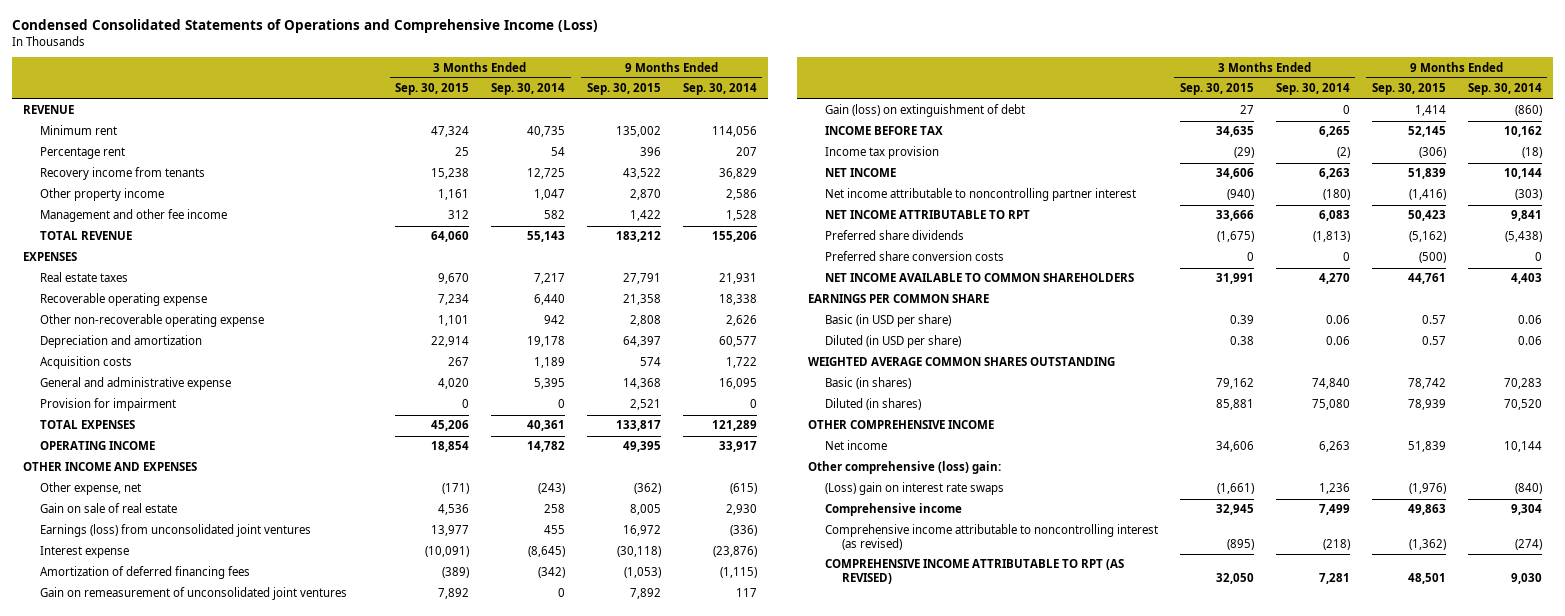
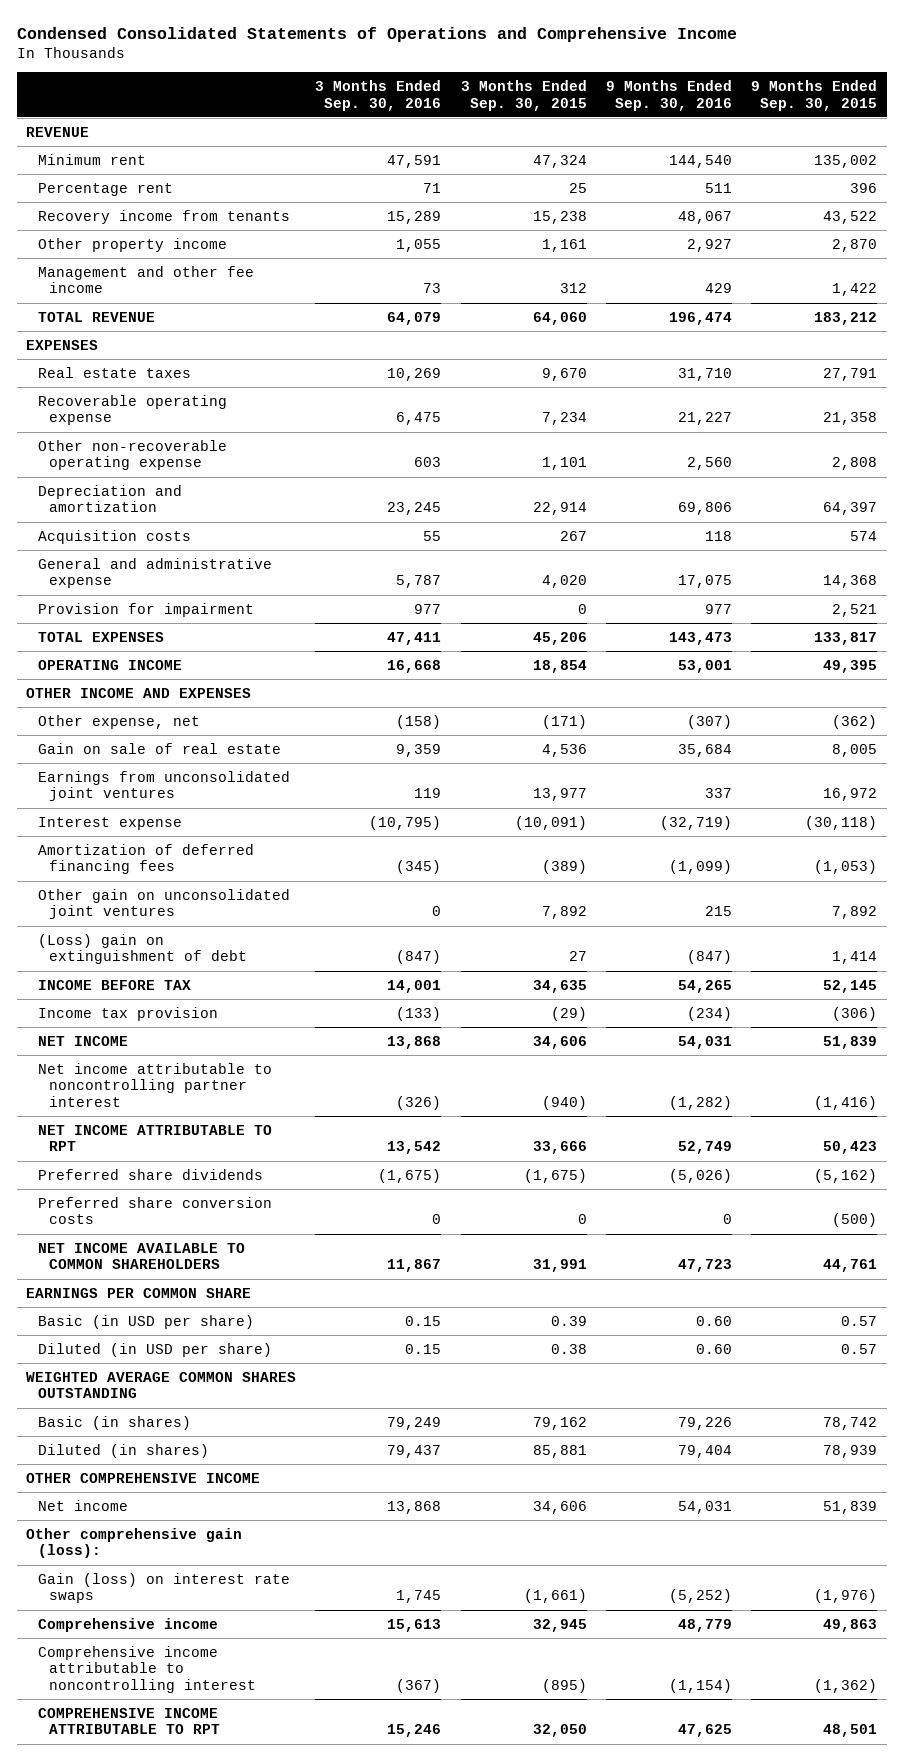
- Condensed Consolidated Statements of Operations and Comprehensive Income (Loss)
+ Condensed Consolidated Statements of Operations and Comprehensive Income
- | 3 Months Ended Sep. 30, 2015 | 3 Months Ended Sep. 30, 2014 | 9 Months Ended Sep. 30, 2015 | 9 Months Ended Sep. 30, 2014
+ | 3 Months Ended Sep. 30, 2016 | 3 Months Ended Sep. 30, 2015 | 9 Months Ended Sep. 30, 2016 | 9 Months Ended Sep. 30, 2015
- Earnings (loss) from unconsolidated joint ventures | 13,977 | 455 | 16,972 | (336)
+ Earnings from unconsolidated joint ventures | 119 | 13,977 | 337 | 16,972
- Gain on remeasurement of unconsolidated joint ventures | 7,892 | 0 | 7,892 | 117
- Gain (loss) on extinguishment of debt | 27 | 0 | 1,414 | (860)
+ Other gain on unconsolidated joint ventures | 0 | 7,892 | 215 | 7,892
+ (Loss) gain on extinguishment of debt | (847) | 27 | (847) | 1,414
- Other comprehensive (loss) gain:
- (Loss) gain on interest rate swaps | (1,661) | 1,236 | (1,976) | (840)
+ Other comprehensive gain (loss):
+ Gain (loss) on interest rate swaps | 1,745 | (1,661) | (5,252) | (1,976)
- Comprehensive income attributable to noncontrolling interest (as revised) | (895) | (218) | (1,362) | (274)
- COMPREHENSIVE INCOME ATTRIBUTABLE TO RPT (AS REVISED) | 32,050 | 7,281 | 48,501 | 9,030
+ Comprehensive income attributable to noncontrolling interest | (367) | (895) | (1,154) | (1,362)
+ COMPREHENSIVE INCOME ATTRIBUTABLE TO RPT | 15,246 | 32,050 | 47,625 | 48,501

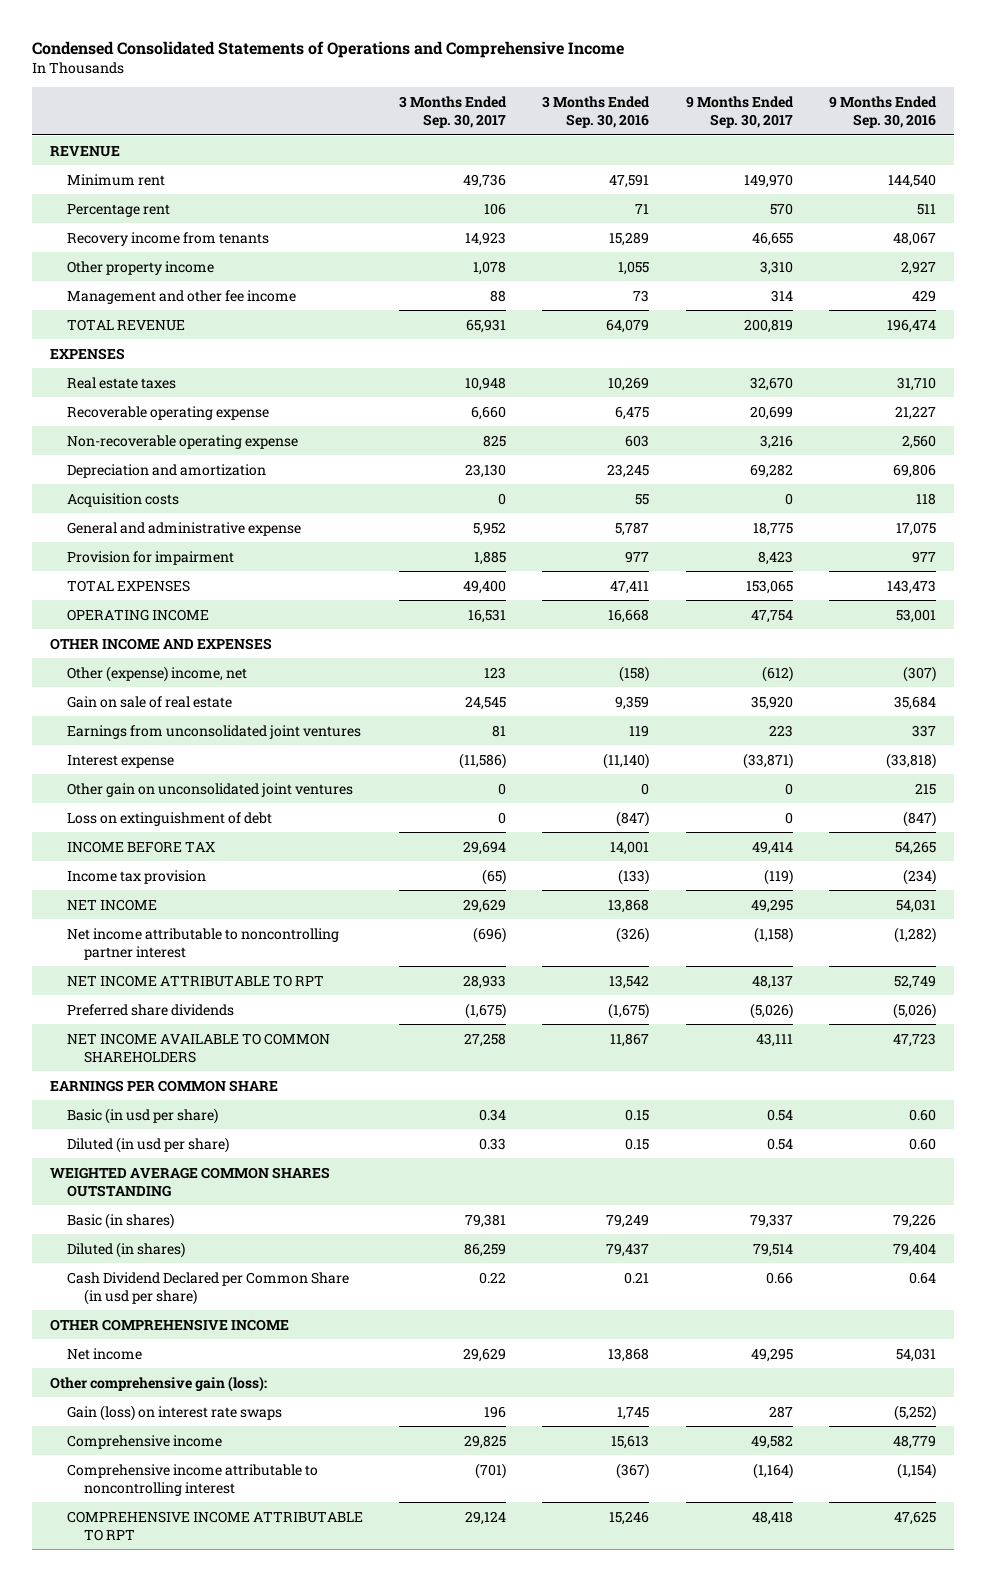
- | 3 Months Ended Sep. 30, 2016 | 3 Months Ended Sep. 30, 2015 | 9 Months Ended Sep. 30, 2016 | 9 Months Ended Sep. 30, 2015
+ | 3 Months Ended Sep. 30, 2017 | 3 Months Ended Sep. 30, 2016 | 9 Months Ended Sep. 30, 2017 | 9 Months Ended Sep. 30, 2016
- Other non-recoverable operating expense | 603 | 1,101 | 2,560 | 2,808
+ Non-recoverable operating expense | 825 | 603 | 3,216 | 2,560
- Other expense, net | (158) | (171) | (307) | (362)
+ Other (expense) income, net | 123 | (158) | (612) | (307)
- Interest expense | (10,795) | (10,091) | (32,719) | (30,118)
- Amortization of deferred financing fees | (345) | (389) | (1,099) | (1,053)
+ Interest expense | (11,586) | (11,140) | (33,871) | (33,818)
- (Loss) gain on extinguishment of debt | (847) | 27 | (847) | 1,414
+ Loss on extinguishment of debt | 0 | (847) | 0 | (847)
- Preferred share conversion costs | 0 | 0 | 0 | (500)
- Basic (in USD per share) | 0.15 | 0.39 | 0.60 | 0.57
- Diluted (in USD per share) | 0.15 | 0.38 | 0.60 | 0.57
+ Basic (in usd per share) | 0.34 | 0.15 | 0.54 | 0.60
+ Diluted (in usd per share) | 0.33 | 0.15 | 0.54 | 0.60
+ Cash Dividend Declared per Common Share (in usd per share) | 0.22 | 0.21 | 0.66 | 0.64

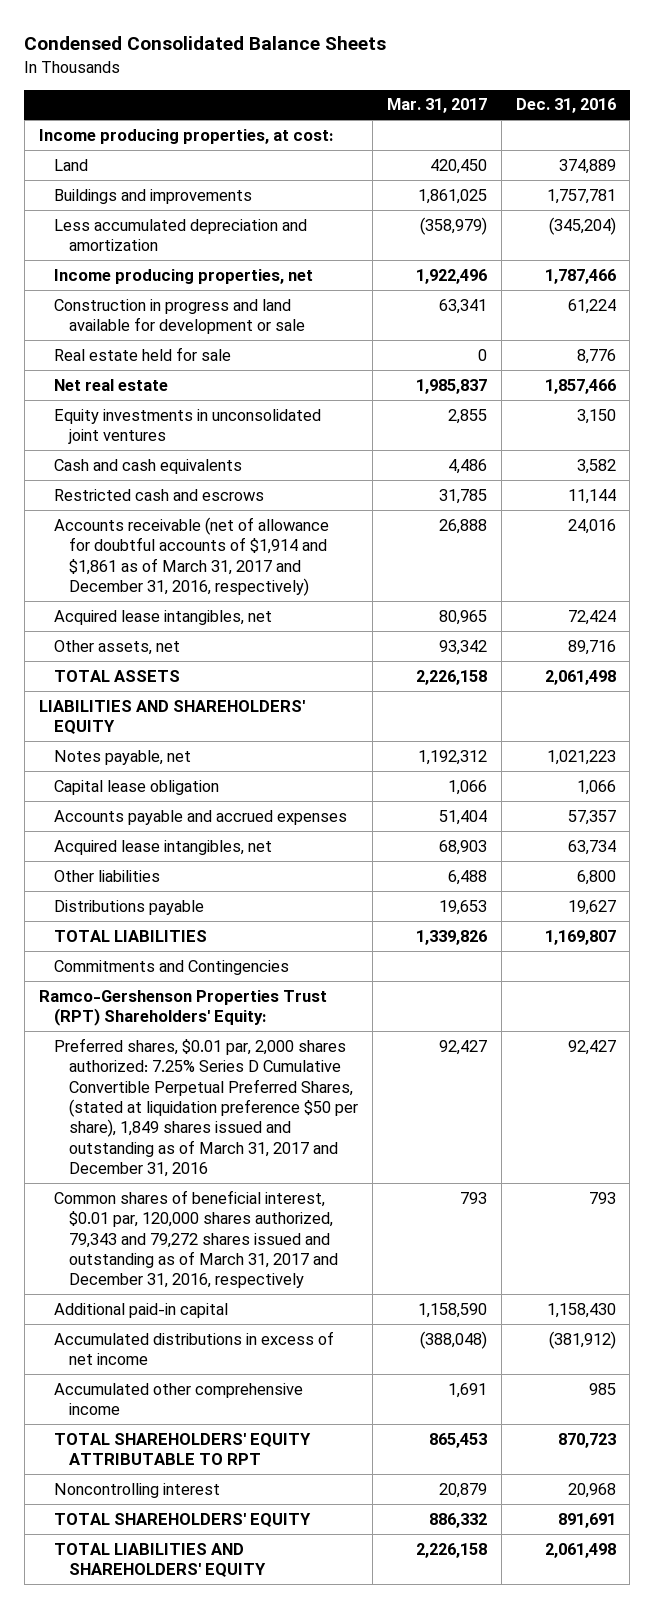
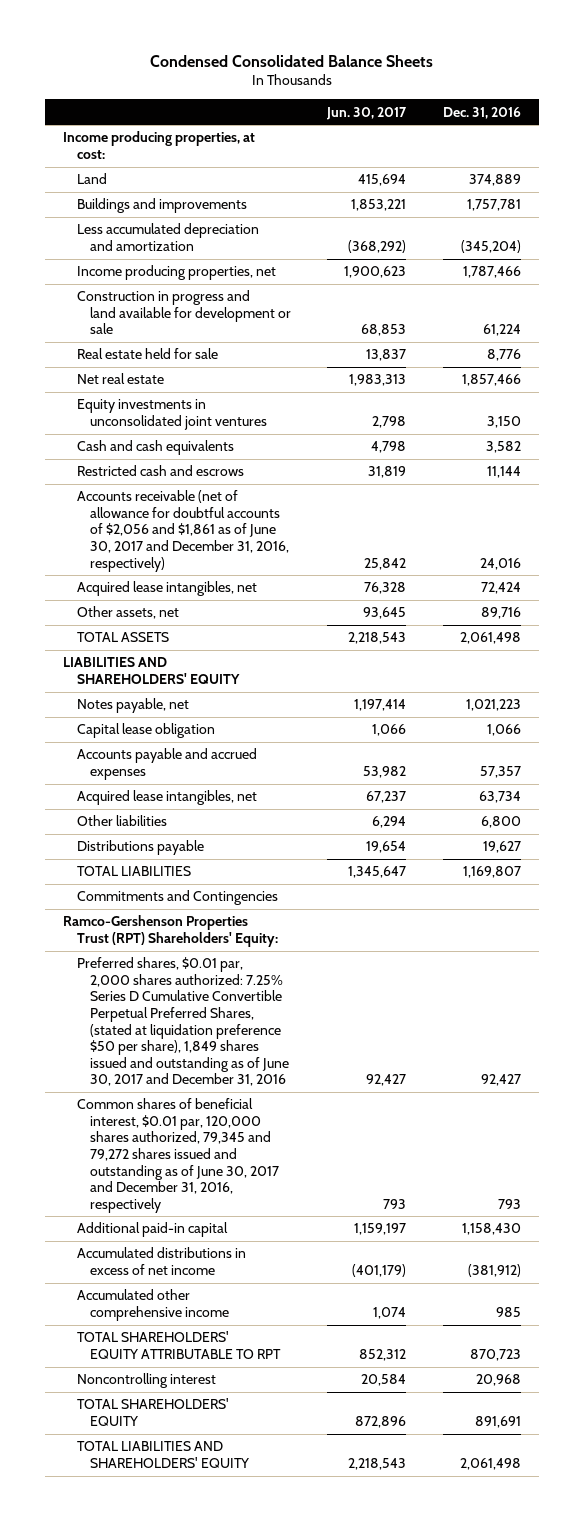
- | Mar. 31, 2017 | Dec. 31, 2016
+ | Jun. 30, 2017 | Dec. 31, 2016
- Accounts receivable (net of allowance for doubtful accounts of $1,914 and $1,861 as of March 31, 2017 and December 31, 2016, respectively) | 26,888 | 24,016
+ Accounts receivable (net of allowance for doubtful accounts of $2,056 and $1,861 as of June 30, 2017 and December 31, 2016, respectively) | 25,842 | 24,016
- Preferred shares, $0.01 par, 2,000 shares authorized: 7.25% Series D Cumulative Convertible Perpetual Preferred Shares, (stated at liquidation preference $50 per share), 1,849 shares issued and outstanding as of March 31, 2017 and December 31, 2016 | 92,427 | 92,427
- Common shares of beneficial interest, $0.01 par, 120,000 shares authorized, 79,343 and 79,272 shares issued and outstanding as of March 31, 2017 and December 31, 2016, respectively | 793 | 793
+ Preferred shares, $0.01 par, 2,000 shares authorized: 7.25% Series D Cumulative Convertible Perpetual Preferred Shares, (stated at liquidation preference $50 per share), 1,849 shares issued and outstanding as of June 30, 2017 and December 31, 2016 | 92,427 | 92,427
+ Common shares of beneficial interest, $0.01 par, 120,000 shares authorized, 79,345 and 79,272 shares issued and outstanding as of June 30, 2017 and December 31, 2016, respectively | 793 | 793

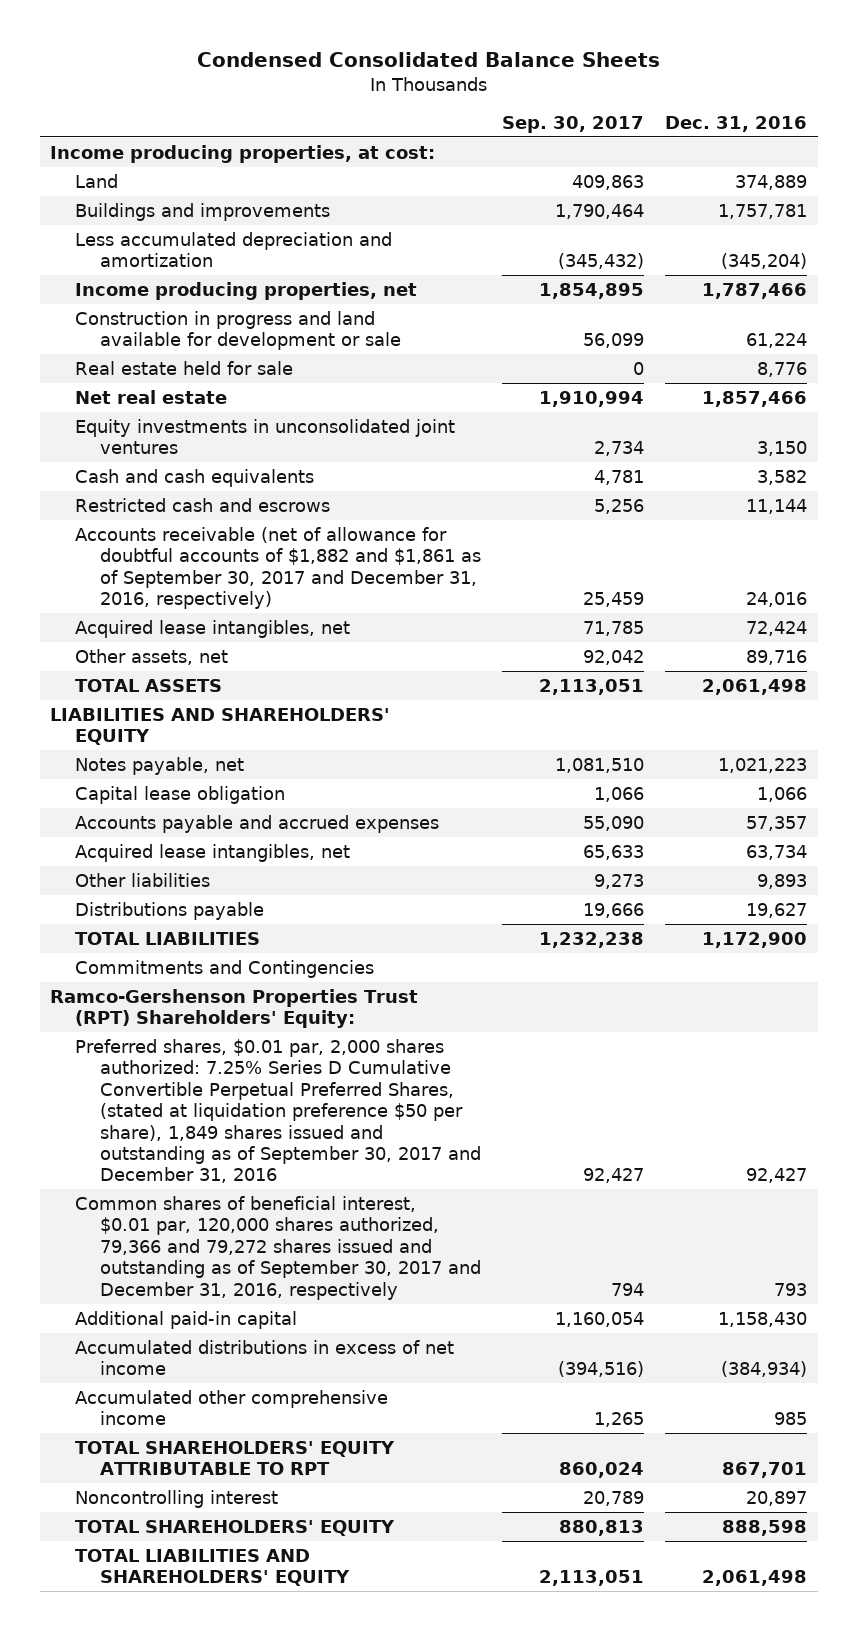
- | Jun. 30, 2017 | Dec. 31, 2016
+ | Sep. 30, 2017 | Dec. 31, 2016
- Accounts receivable (net of allowance for doubtful accounts of $2,056 and $1,861 as of June 30, 2017 and December 31, 2016, respectively) | 25,842 | 24,016
+ Accounts receivable (net of allowance for doubtful accounts of $1,882 and $1,861 as of September 30, 2017 and December 31, 2016, respectively) | 25,459 | 24,016
- Other liabilities | 6,294 | 6,800
+ Other liabilities | 9,273 | 9,893
- TOTAL LIABILITIES | 1,345,647 | 1,169,807
+ TOTAL LIABILITIES | 1,232,238 | 1,172,900
- Preferred shares, $0.01 par, 2,000 shares authorized: 7.25% Series D Cumulative Convertible Perpetual Preferred Shares, (stated at liquidation preference $50 per share), 1,849 shares issued and outstanding as of June 30, 2017 and December 31, 2016 | 92,427 | 92,427
- Common shares of beneficial interest, $0.01 par, 120,000 shares authorized, 79,345 and 79,272 shares issued and outstanding as of June 30, 2017 and December 31, 2016, respectively | 793 | 793
+ Preferred shares, $0.01 par, 2,000 shares authorized: 7.25% Series D Cumulative Convertible Perpetual Preferred Shares, (stated at liquidation preference $50 per share), 1,849 shares issued and outstanding as of September 30, 2017 and December 31, 2016 | 92,427 | 92,427
+ Common shares of beneficial interest, $0.01 par, 120,000 shares authorized, 79,366 and 79,272 shares issued and outstanding as of September 30, 2017 and December 31, 2016, respectively | 794 | 793
- Accumulated distributions in excess of net income | (401,179) | (381,912)
+ Accumulated distributions in excess of net income | (394,516) | (384,934)
- TOTAL SHAREHOLDERS' EQUITY ATTRIBUTABLE TO RPT | 852,312 | 870,723
- Noncontrolling interest | 20,584 | 20,968
- TOTAL SHAREHOLDERS' EQUITY | 872,896 | 891,691
+ TOTAL SHAREHOLDERS' EQUITY ATTRIBUTABLE TO RPT | 860,024 | 867,701
+ Noncontrolling interest | 20,789 | 20,897
+ TOTAL SHAREHOLDERS' EQUITY | 880,813 | 888,598

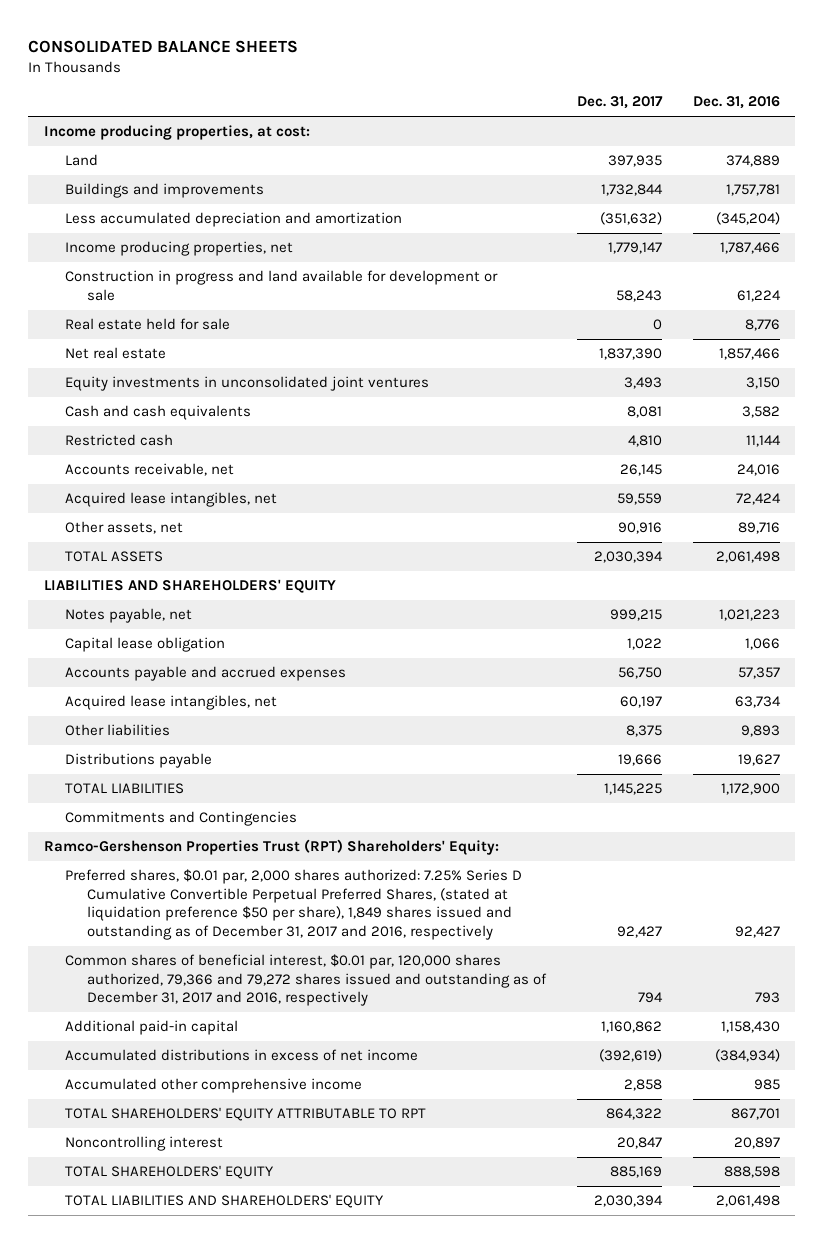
- Condensed Consolidated Balance Sheets
+ CONSOLIDATED BALANCE SHEETS
- | Sep. 30, 2017 | Dec. 31, 2016
+ | Dec. 31, 2017 | Dec. 31, 2016
- Restricted cash and escrows | 5,256 | 11,144
- Accounts receivable (net of allowance for doubtful accounts of $1,882 and $1,861 as of September 30, 2017 and December 31, 2016, respectively) | 25,459 | 24,016
+ Restricted cash | 4,810 | 11,144
+ Accounts receivable, net | 26,145 | 24,016
- Preferred shares, $0.01 par, 2,000 shares authorized: 7.25% Series D Cumulative Convertible Perpetual Preferred Shares, (stated at liquidation preference $50 per share), 1,849 shares issued and outstanding as of September 30, 2017 and December 31, 2016 | 92,427 | 92,427
- Common shares of beneficial interest, $0.01 par, 120,000 shares authorized, 79,366 and 79,272 shares issued and outstanding as of September 30, 2017 and December 31, 2016, respectively | 794 | 793
+ Preferred shares, $0.01 par, 2,000 shares authorized: 7.25% Series D Cumulative Convertible Perpetual Preferred Shares, (stated at liquidation preference $50 per share), 1,849 shares issued and outstanding as of December 31, 2017 and 2016, respectively | 92,427 | 92,427
+ Common shares of beneficial interest, $0.01 par, 120,000 shares authorized, 79,366 and 79,272 shares issued and outstanding as of December 31, 2017 and 2016, respectively | 794 | 793

